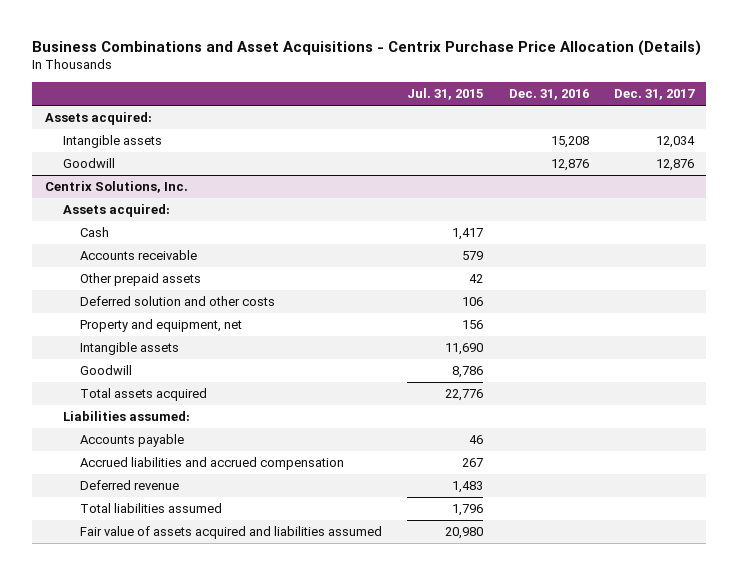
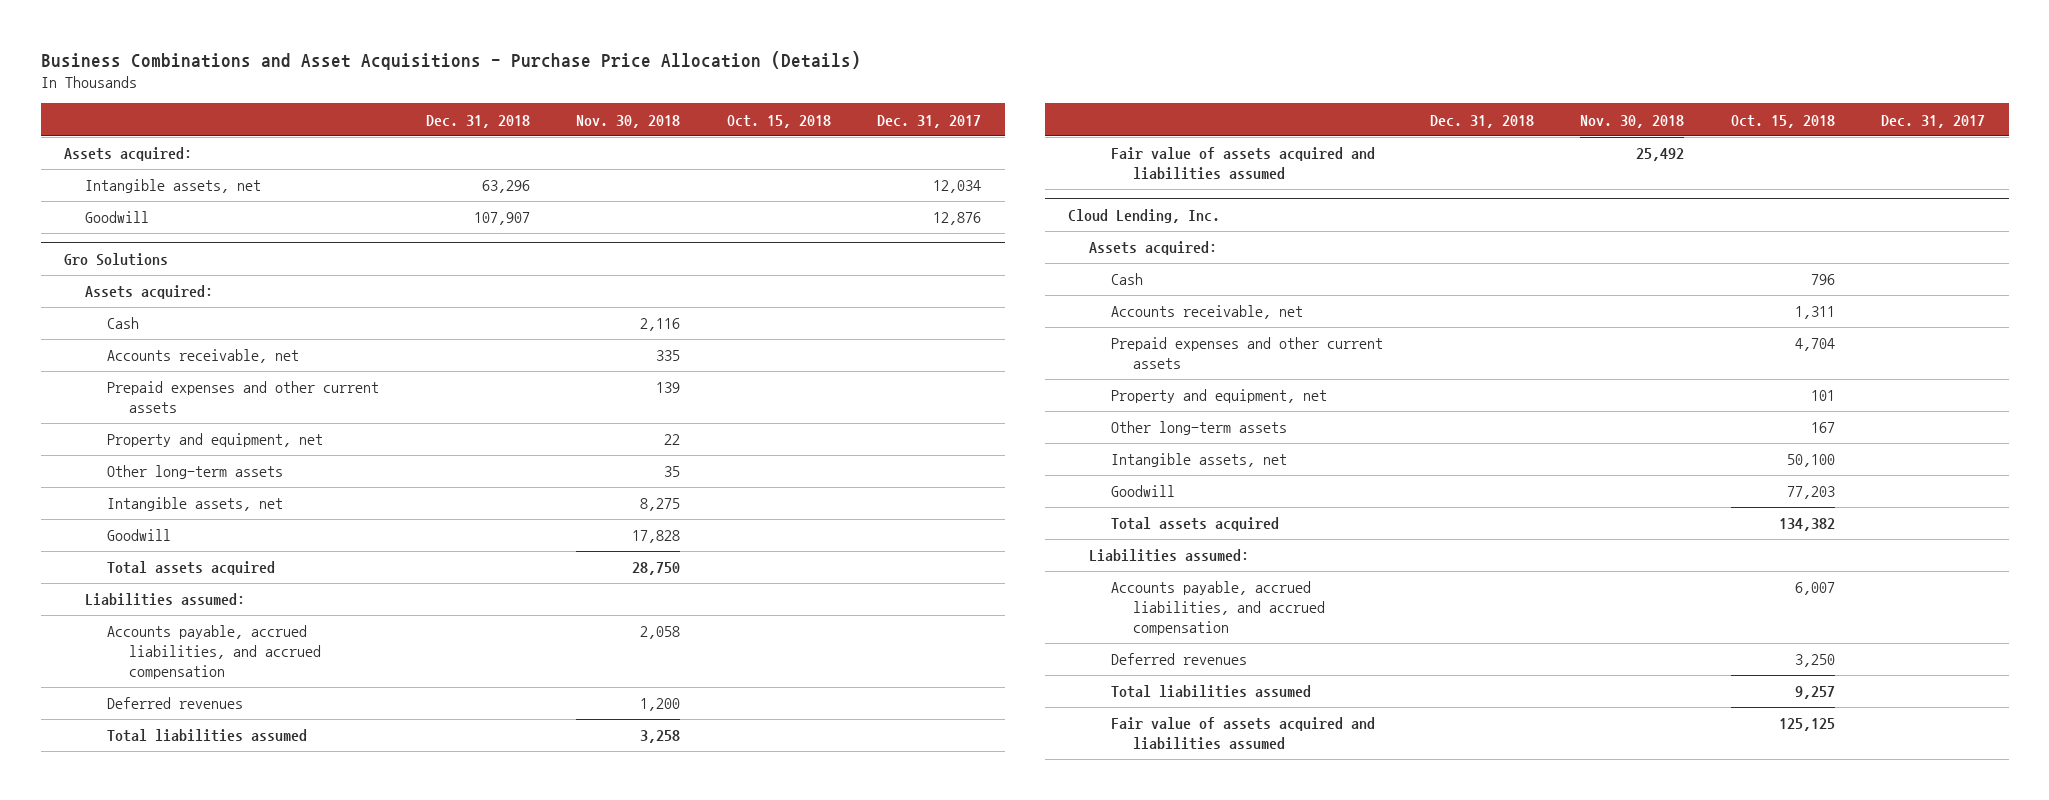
- Business Combinations and Asset Acquisitions - Centrix Purchase Price Allocation (Details)
+ Business Combinations and Asset Acquisitions - Purchase Price Allocation (Details)
- | Jul. 31, 2015 | Dec. 31, 2016 | Dec. 31, 2017
+ | Dec. 31, 2018 | Nov. 30, 2018 | Oct. 15, 2018 | Dec. 31, 2017
- Intangible assets | | 15,208 | 12,034
+ Intangible assets, net | 63,296 | | | 12,034
- Centrix Solutions, Inc.
- Assets acquired:
- Cash | 1,417 | |
- Accounts receivable | 579 | |
- Other prepaid assets | 42 | |
- Deferred solution and other costs | 106 | |
- Property and equipment, net | 156 | |
- Intangible assets | 11,690 | |
- Goodwill | 8,786 | |
- Total assets acquired | 22,776 | |
- Liabilities assumed:
- Accounts payable | 46 | |
- Accrued liabilities and accrued compensation | 267 | |
- Deferred revenue | 1,483 | |
- Total liabilities assumed | 1,796 | |
- Fair value of assets acquired and liabilities assumed | 20,980 | |
+ Gro Solutions
+ Assets acquired:
+ Cash | | 2,116 | |
+ Accounts receivable, net | | 335 | |
+ Prepaid expenses and other current assets | | 139 | |
+ Property and equipment, net | | 22 | |
+ Other long-term assets | | 35 | |
+ Intangible assets, net | | 8,275 | |
+ Goodwill | | 17,828 | |
+ Total assets acquired | | 28,750 | |
+ Liabilities assumed:
+ Accounts payable, accrued liabilities, and accrued compensation | | 2,058 | |
+ Deferred revenues | | 1,200 | |
+ Total liabilities assumed | | 3,258 | |
+ Fair value of assets acquired and liabilities assumed | | 25,492 | |
+ Cloud Lending, Inc.
+ Assets acquired:
+ Cash | | | 796 |
+ Accounts receivable, net | | | 1,311 |
+ Prepaid expenses and other current assets | | | 4,704 |
+ Property and equipment, net | | | 101 |
+ Other long-term assets | | | 167 |
+ Intangible assets, net | | | 50,100 |
+ Goodwill | | | 77,203 |
+ Total assets acquired | | | 134,382 |
+ Liabilities assumed:
+ Accounts payable, accrued liabilities, and accrued compensation | | | 6,007 |
+ Deferred revenues | | | 3,250 |
+ Total liabilities assumed | | | 9,257 |
+ Fair value of assets acquired and liabilities assumed | | | 125,125 |

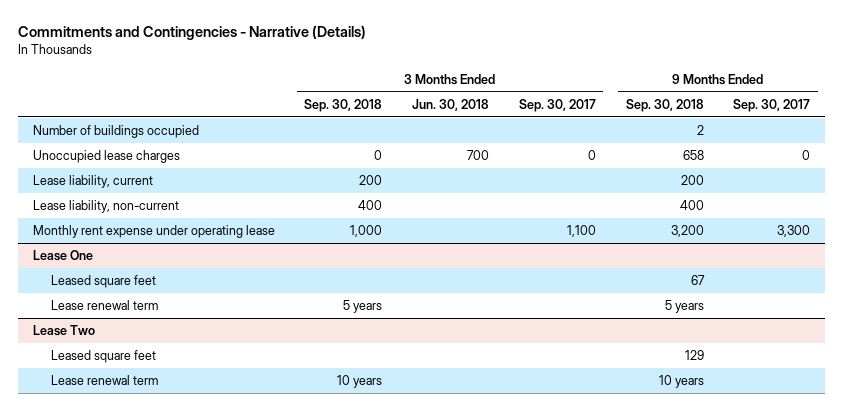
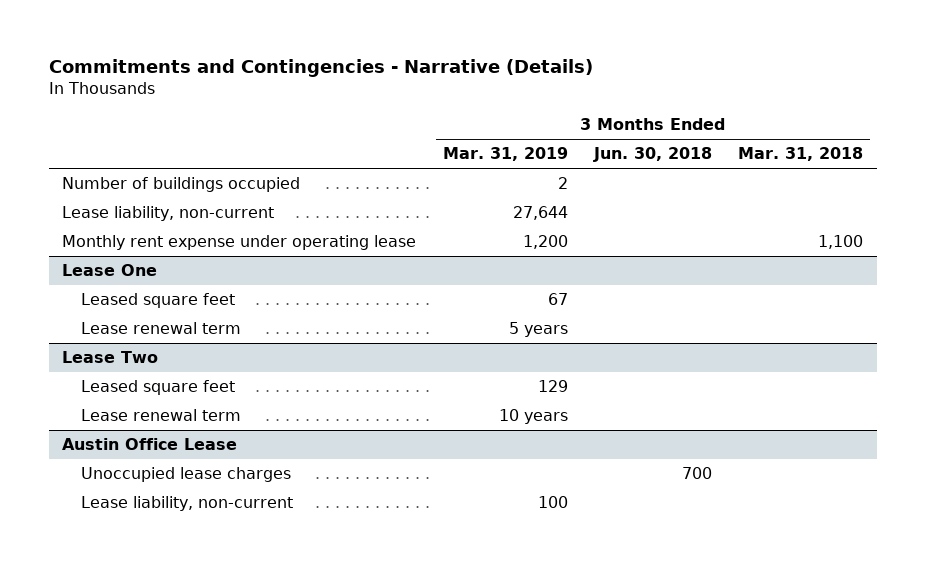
- | 3 Months Ended Sep. 30, 2018 | 3 Months Ended Jun. 30, 2018 | 3 Months Ended Sep. 30, 2017 | 9 Months Ended Sep. 30, 2018 | 9 Months Ended Sep. 30, 2017
+ | 3 Months Ended Mar. 31, 2019 | 3 Months Ended Jun. 30, 2018 | 3 Months Ended Mar. 31, 2018
- Unoccupied lease charges | 0 | 700 | 0 | 658 | 0
- Lease liability, current | 200 | | | 200 |
+ Austin Office Lease
+ Unoccupied lease charges | | 700 |
+ Lease liability, non-current | 100 | |

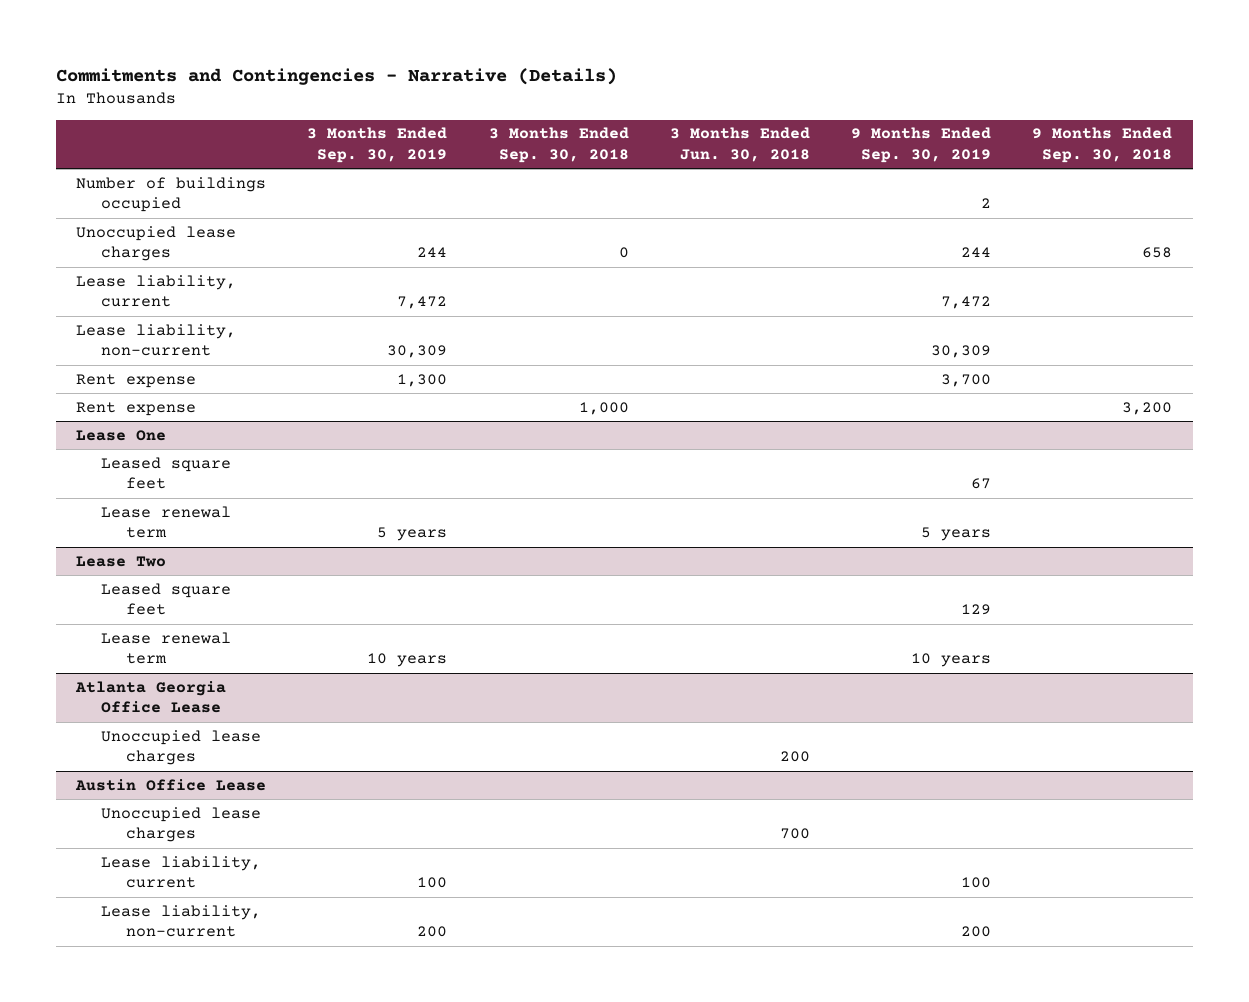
- | 3 Months Ended Mar. 31, 2019 | 3 Months Ended Jun. 30, 2018 | 3 Months Ended Mar. 31, 2018
+ | 3 Months Ended Sep. 30, 2019 | 3 Months Ended Sep. 30, 2018 | 3 Months Ended Jun. 30, 2018 | 9 Months Ended Sep. 30, 2019 | 9 Months Ended Sep. 30, 2018
+ Unoccupied lease charges | 244 | 0 | | 244 | 658
+ Lease liability, current | 7,472 | | | 7,472 |
- Monthly rent expense under operating lease | 1,200 | | 1,100
+ Rent expense | 1,300 | | | 3,700 |
+ Rent expense | | 1,000 | | | 3,200
+ Atlanta Georgia Office Lease
+ Unoccupied lease charges | | | 200 | |
@ Austin Office Lease
+ Lease liability, current | 100 | | | 100 |

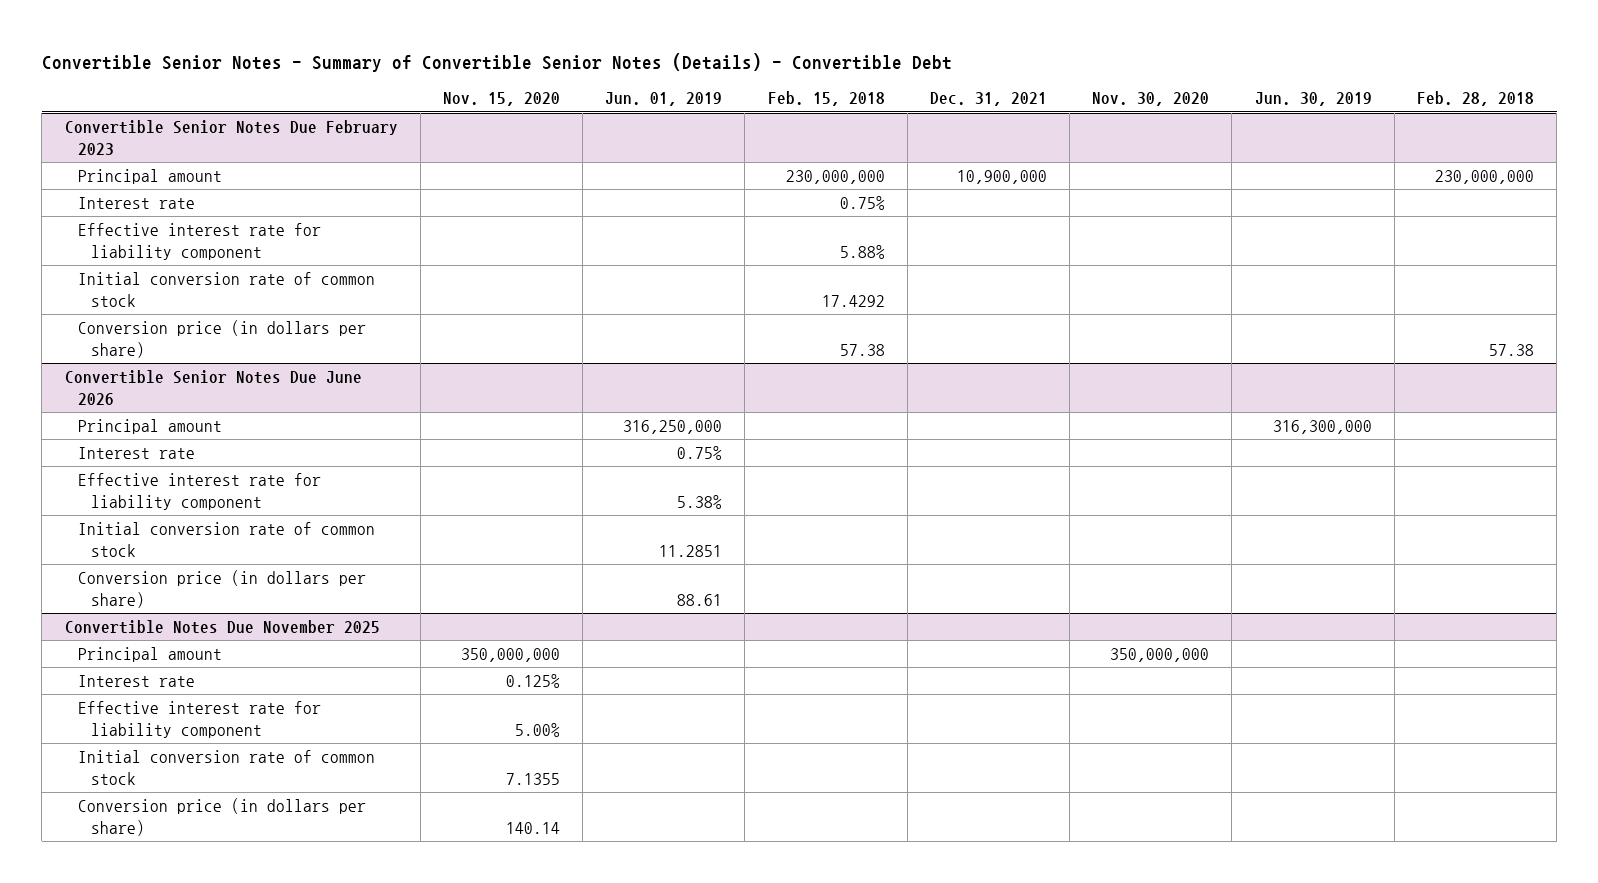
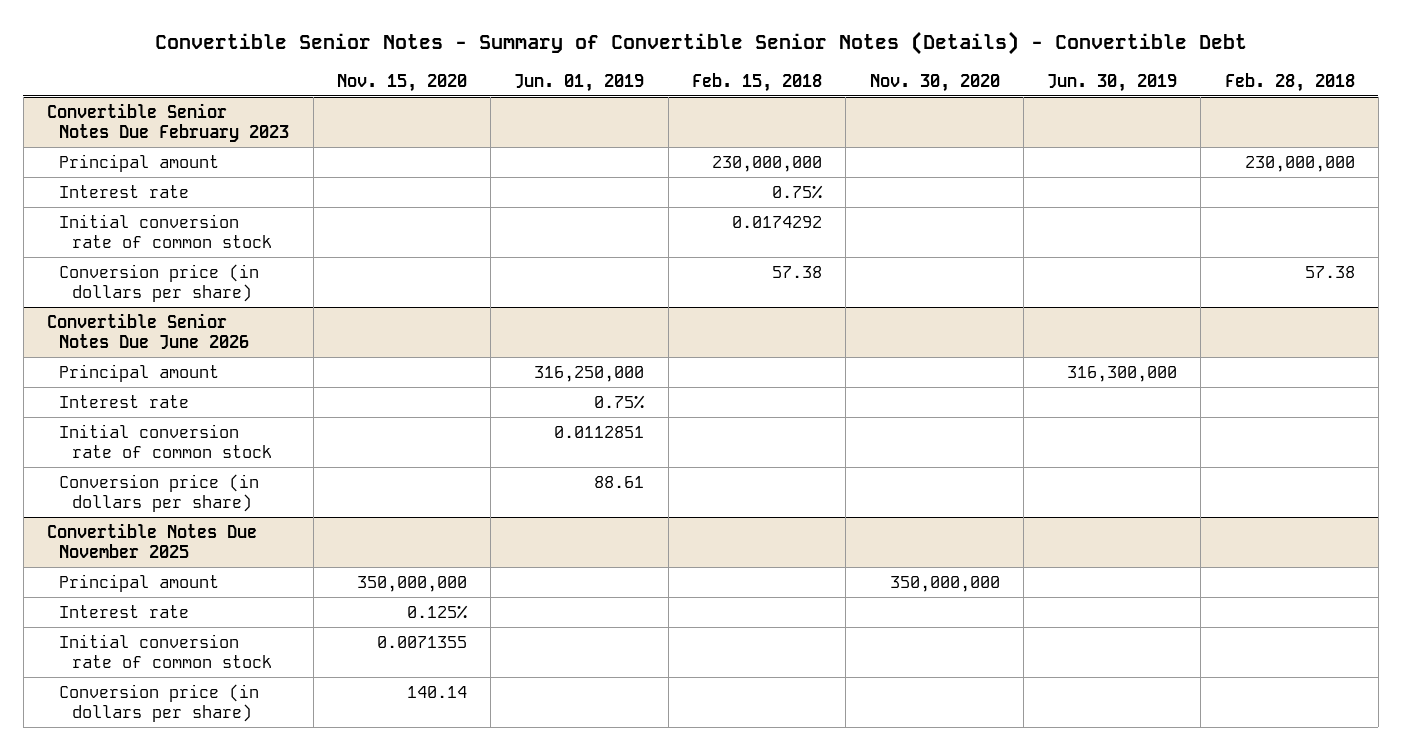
- | Nov. 15, 2020 | Jun. 01, 2019 | Feb. 15, 2018 | Dec. 31, 2021 | Nov. 30, 2020 | Jun. 30, 2019 | Feb. 28, 2018
+ | Nov. 15, 2020 | Jun. 01, 2019 | Feb. 15, 2018 | Nov. 30, 2020 | Jun. 30, 2019 | Feb. 28, 2018
@ Convertible Senior Notes Due February 2023
- Effective interest rate for liability component | | | 5.88% | | | |
- Initial conversion rate of common stock | | | 17.4292 | | | |
+ Initial conversion rate of common stock | | | 0.0174292 | | |
@ Convertible Senior Notes Due June 2026
- Effective interest rate for liability component | | 5.38% | | | | |
- Initial conversion rate of common stock | | 11.2851 | | | | |
+ Initial conversion rate of common stock | | 0.0112851 | | | |
@ Convertible Notes Due November 2025
- Effective interest rate for liability component | 5.00% | | | | | |
- Initial conversion rate of common stock | 7.1355 | | | | | |
+ Initial conversion rate of common stock | 0.0071355 | | | | |

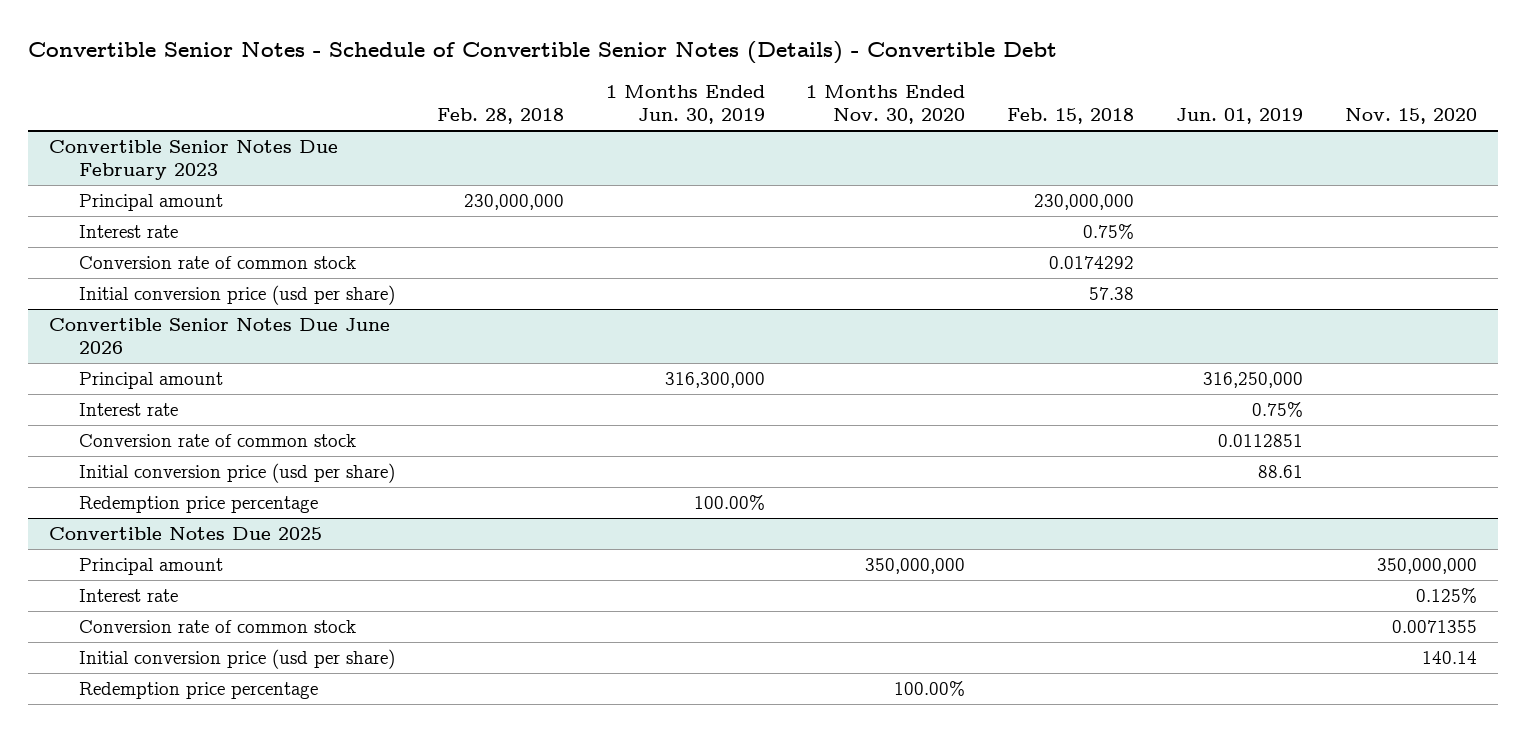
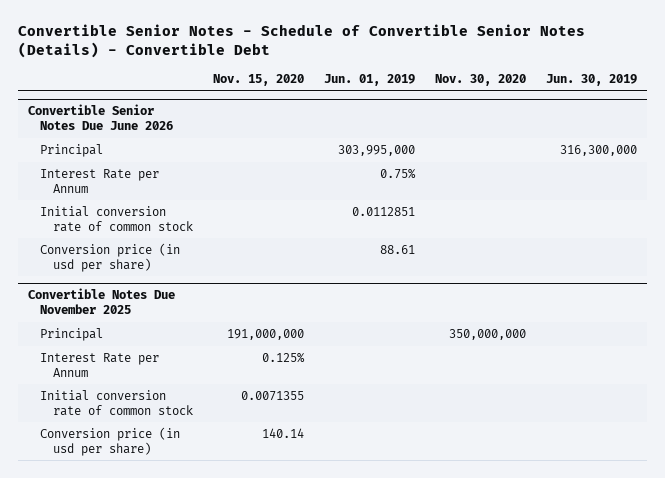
- | Feb. 28, 2018 | 1 Months Ended Jun. 30, 2019 | 1 Months Ended Nov. 30, 2020 | Feb. 15, 2018 | Jun. 01, 2019 | Nov. 15, 2020
+ | Nov. 15, 2020 | Jun. 01, 2019 | Nov. 30, 2020 | Jun. 30, 2019
- Convertible Senior Notes Due February 2023
- Principal amount | 230,000,000 | | | 230,000,000 | |
- Interest rate | | | | 0.75% | |
- Conversion rate of common stock | | | | 0.0174292 | |
- Initial conversion price (usd per share) | | | | 57.38 | |
@ Convertible Senior Notes Due June 2026
- Principal amount | | 316,300,000 | | | 316,250,000 |
- Interest rate | | | | | 0.75% |
- Conversion rate of common stock | | | | | 0.0112851 |
- Initial conversion price (usd per share) | | | | | 88.61 |
- Redemption price percentage | | 100.00% | | | |
- Convertible Notes Due 2025
- Principal amount | | | 350,000,000 | | | 350,000,000
- Interest rate | | | | | | 0.125%
- Conversion rate of common stock | | | | | | 0.0071355
- Initial conversion price (usd per share) | | | | | | 140.14
- Redemption price percentage | | | 100.00% | | |
@ Convertible Senior Notes Due June 2026
+ Principal | | 303,995,000 | | 316,300,000
+ Interest Rate per Annum | | 0.75% | |
+ Initial conversion rate of common stock | | 0.0112851 | |
+ Conversion price (in usd per share) | | 88.61 | |
+ Convertible Notes Due November 2025
+ Principal | 191,000,000 | | 350,000,000 |
+ Interest Rate per Annum | 0.125% | | |
+ Initial conversion rate of common stock | 0.0071355 | | |
+ Conversion price (in usd per share) | 140.14 | | |

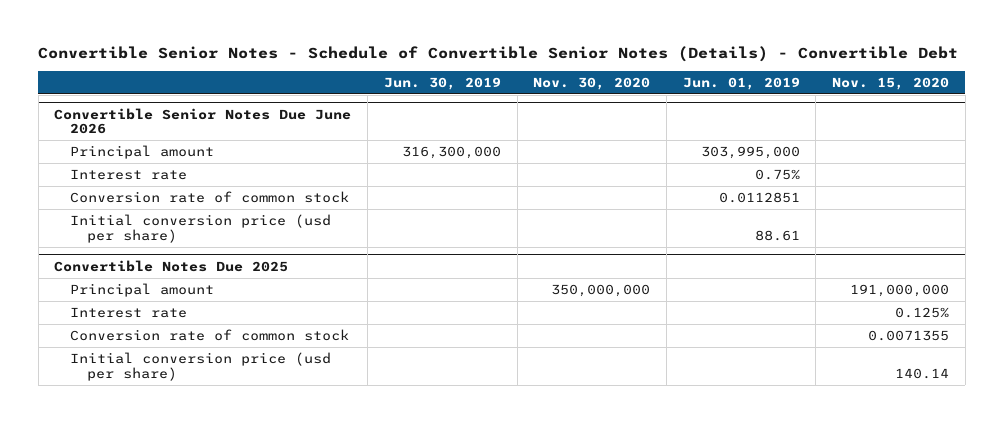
- | Nov. 15, 2020 | Jun. 01, 2019 | Nov. 30, 2020 | Jun. 30, 2019
+ | Jun. 30, 2019 | Nov. 30, 2020 | Jun. 01, 2019 | Nov. 15, 2020
@ Convertible Senior Notes Due June 2026
- Principal | | 303,995,000 | | 316,300,000
- Interest Rate per Annum | | 0.75% | |
- Initial conversion rate of common stock | | 0.0112851 | |
- Conversion price (in usd per share) | | 88.61 | |
- Convertible Notes Due November 2025
- Principal | 191,000,000 | | 350,000,000 |
- Interest Rate per Annum | 0.125% | | |
- Initial conversion rate of common stock | 0.0071355 | | |
- Conversion price (in usd per share) | 140.14 | | |
@ Convertible Senior Notes Due June 2026
+ Principal amount | 316,300,000 | | 303,995,000 |
+ Interest rate | | | 0.75% |
+ Conversion rate of common stock | | | 0.0112851 |
+ Initial conversion price (usd per share) | | | 88.61 |
+ Convertible Notes Due 2025
+ Principal amount | | 350,000,000 | | 191,000,000
+ Interest rate | | | | 0.125%
+ Conversion rate of common stock | | | | 0.0071355
+ Initial conversion price (usd per share) | | | | 140.14

